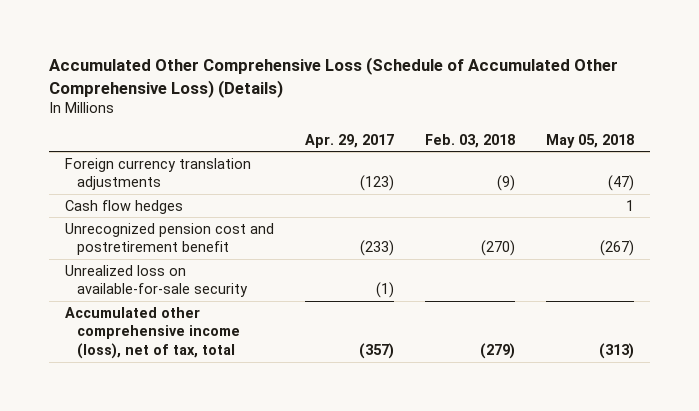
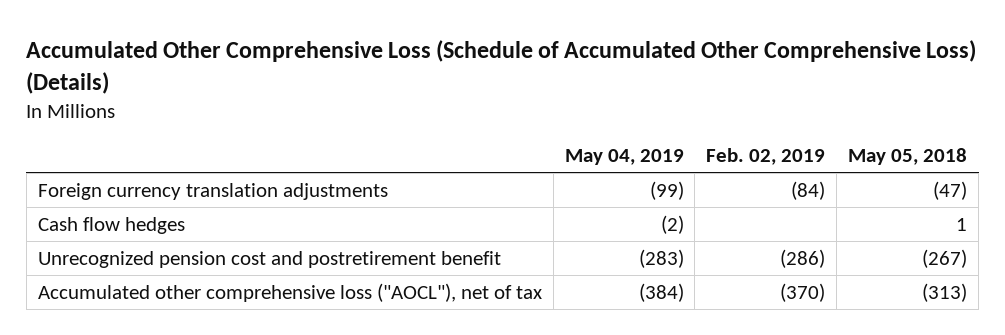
- | Apr. 29, 2017 | Feb. 03, 2018 | May 05, 2018
+ | May 04, 2019 | Feb. 02, 2019 | May 05, 2018
- Unrealized loss on available-for-sale security | (1) | |
- Accumulated other comprehensive income (loss), net of tax, total | (357) | (279) | (313)
+ Accumulated other comprehensive loss ("AOCL"), net of tax | (384) | (370) | (313)

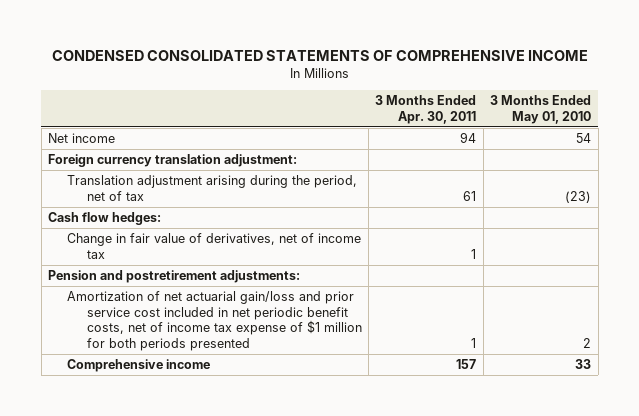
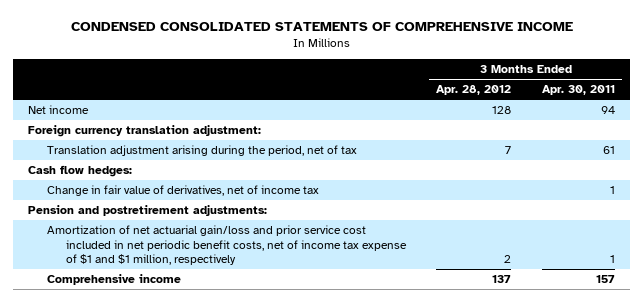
- | 3 Months Ended Apr. 30, 2011 | 3 Months Ended May 01, 2010
+ | 3 Months Ended Apr. 28, 2012 | 3 Months Ended Apr. 30, 2011
- Amortization of net actuarial gain/loss and prior service cost included in net periodic benefit costs, net of income tax expense of $1 million for both periods presented | 1 | 2
+ Amortization of net actuarial gain/loss and prior service cost included in net periodic benefit costs, net of income tax expense of $1 and $1 million, respectively | 2 | 1

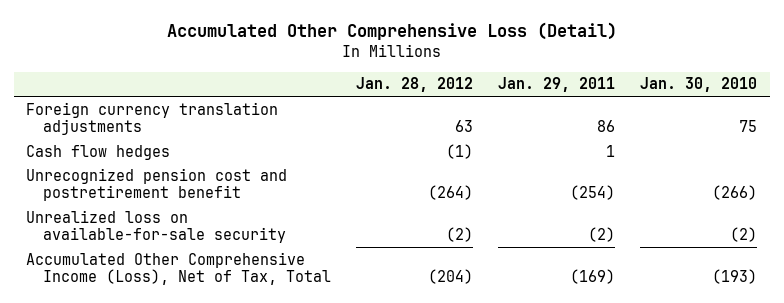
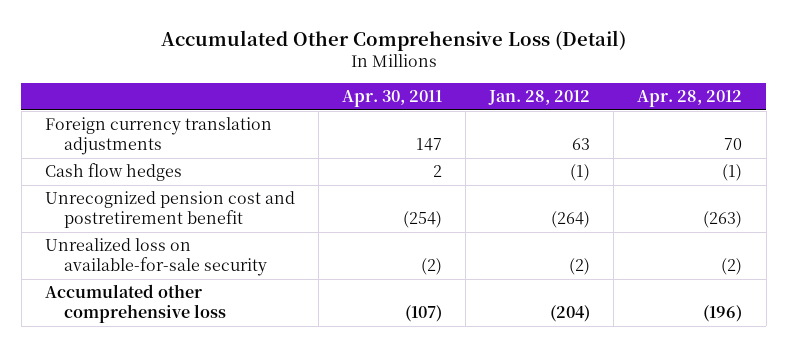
- | Jan. 28, 2012 | Jan. 29, 2011 | Jan. 30, 2010
+ | Apr. 30, 2011 | Jan. 28, 2012 | Apr. 28, 2012
- Accumulated Other Comprehensive Income (Loss), Net of Tax, Total | (204) | (169) | (193)
+ Accumulated other comprehensive loss | (107) | (204) | (196)

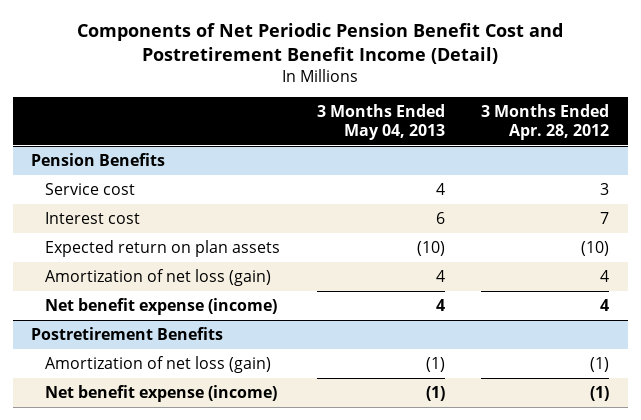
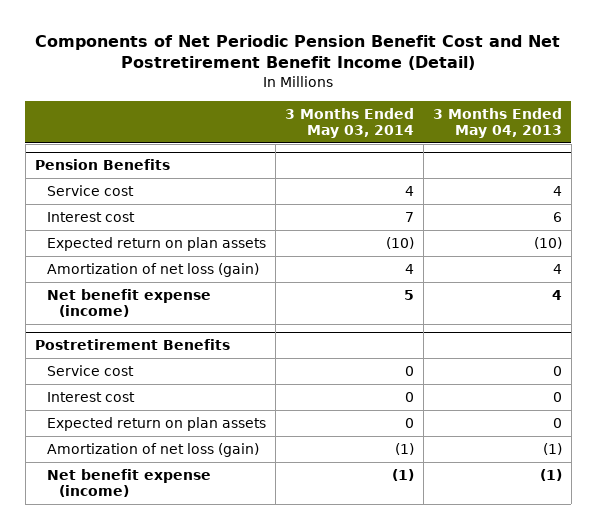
- Components of Net Periodic Pension Benefit Cost and Postretirement Benefit Income (Detail)
+ Components of Net Periodic Pension Benefit Cost and Net Postretirement Benefit Income (Detail)
- | 3 Months Ended May 04, 2013 | 3 Months Ended Apr. 28, 2012
+ | 3 Months Ended May 03, 2014 | 3 Months Ended May 04, 2013
@ Postretirement Benefits
+ Service cost | 0 | 0
+ Interest cost | 0 | 0
+ Expected return on plan assets | 0 | 0

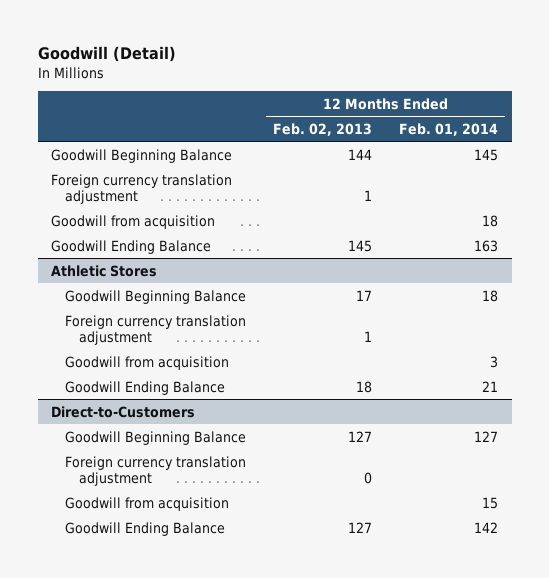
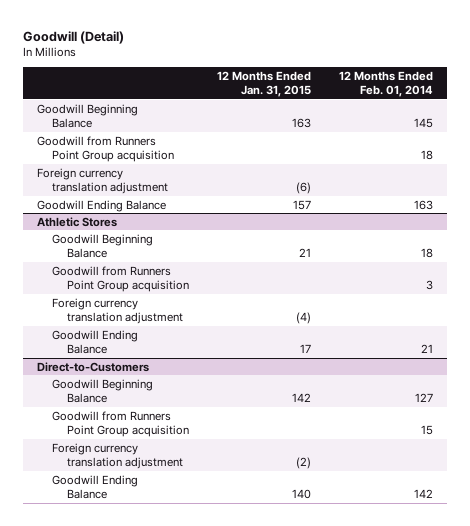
- | 12 Months Ended Feb. 02, 2013 | 12 Months Ended Feb. 01, 2014
+ | 12 Months Ended Jan. 31, 2015 | 12 Months Ended Feb. 01, 2014
+ Goodwill from Runners Point Group acquisition | | 18
- Goodwill from acquisition | | 18
@ Athletic Stores
+ Goodwill from Runners Point Group acquisition | | 3
- Goodwill from acquisition | | 3
@ Direct-to-Customers
+ Goodwill from Runners Point Group acquisition | | 15
- Goodwill from acquisition | | 15

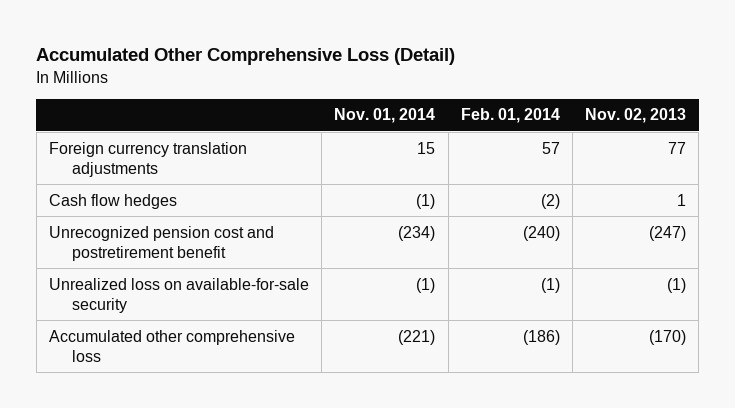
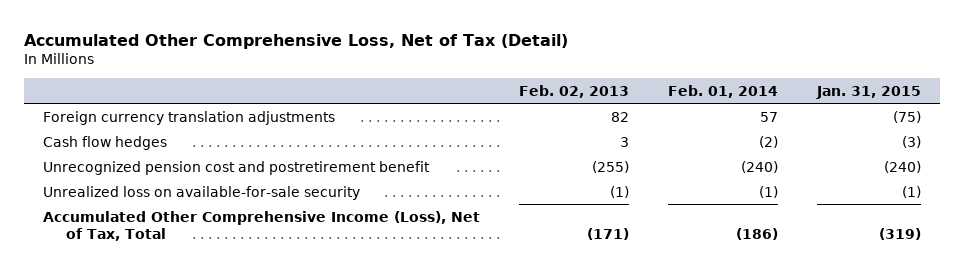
- Accumulated Other Comprehensive Loss (Detail)
+ Accumulated Other Comprehensive Loss, Net of Tax (Detail)
- | Nov. 01, 2014 | Feb. 01, 2014 | Nov. 02, 2013
+ | Feb. 02, 2013 | Feb. 01, 2014 | Jan. 31, 2015
- Accumulated other comprehensive loss | (221) | (186) | (170)
+ Accumulated Other Comprehensive Income (Loss), Net of Tax, Total | (171) | (186) | (319)

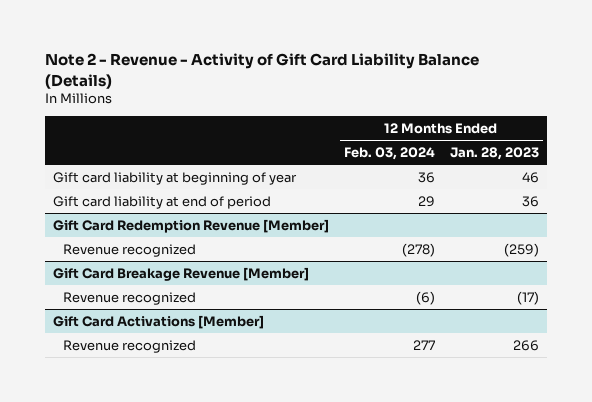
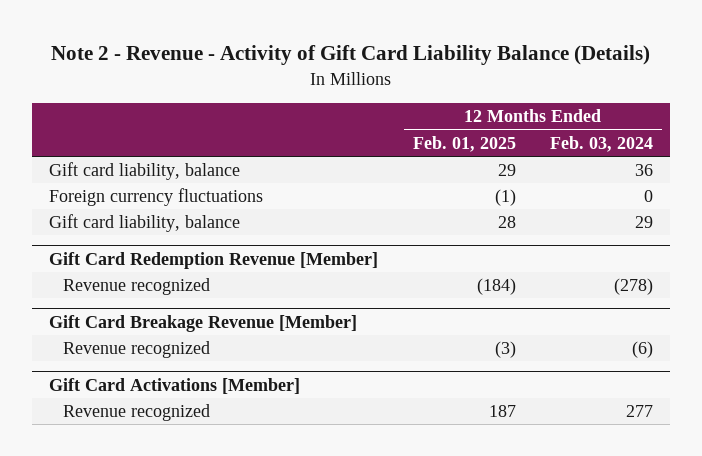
- | 12 Months Ended Feb. 03, 2024 | 12 Months Ended Jan. 28, 2023
+ | 12 Months Ended Feb. 01, 2025 | 12 Months Ended Feb. 03, 2024
- Gift card liability at beginning of year | 36 | 46
- Gift card liability at end of period | 29 | 36
+ Gift card liability, balance | 29 | 36
+ Foreign currency fluctuations | (1) | 0
+ Gift card liability, balance | 28 | 29

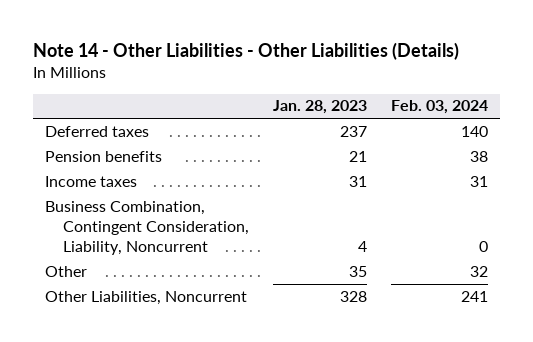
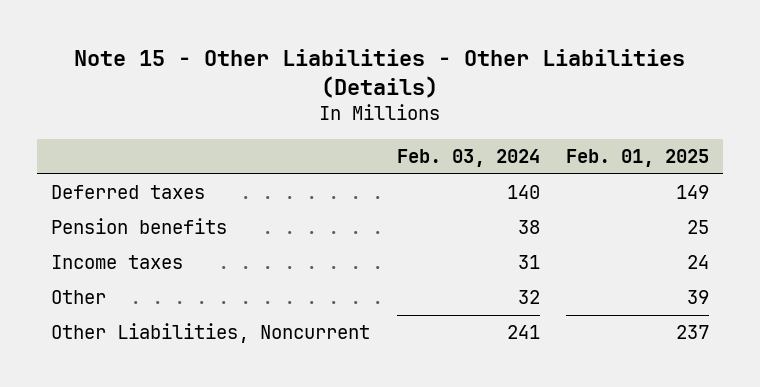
- Note 14 - Other Liabilities - Other Liabilities (Details)
+ Note 15 - Other Liabilities - Other Liabilities (Details)
- | Jan. 28, 2023 | Feb. 03, 2024
+ | Feb. 03, 2024 | Feb. 01, 2025
- Business Combination, Contingent Consideration, Liability, Noncurrent | 4 | 0

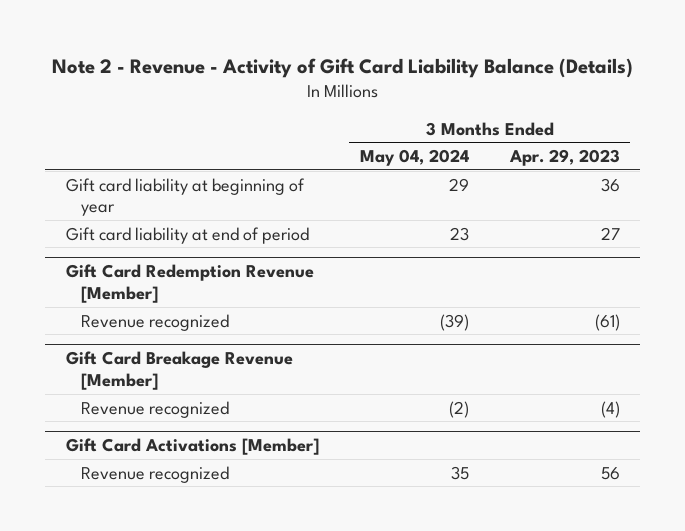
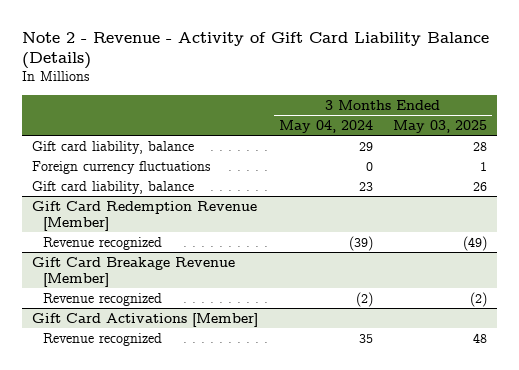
- | 3 Months Ended May 04, 2024 | 3 Months Ended Apr. 29, 2023
+ | 3 Months Ended May 04, 2024 | 3 Months Ended May 03, 2025
- Gift card liability at beginning of year | 29 | 36
- Gift card liability at end of period | 23 | 27
+ Gift card liability, balance | 29 | 28
+ Foreign currency fluctuations | 0 | 1
+ Gift card liability, balance | 23 | 26

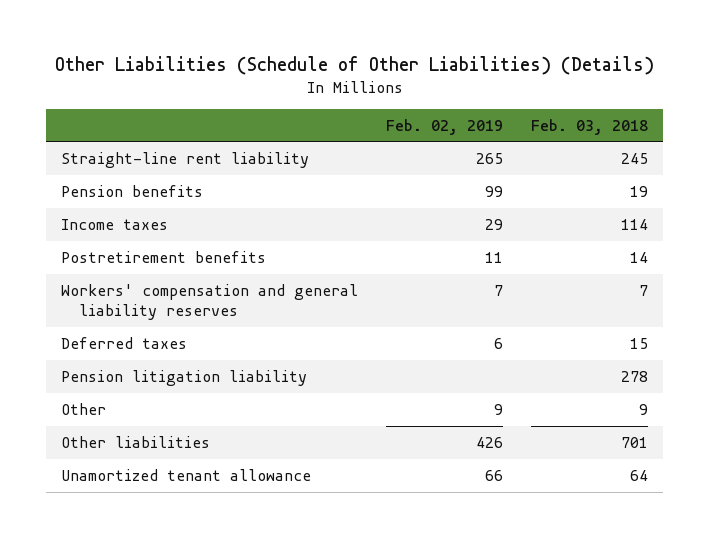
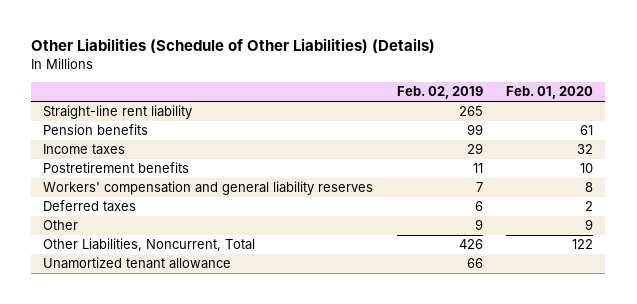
- | Feb. 02, 2019 | Feb. 03, 2018
+ | Feb. 02, 2019 | Feb. 01, 2020
- Pension litigation liability | | 278
- Other liabilities | 426 | 701
+ Other Liabilities, Noncurrent, Total | 426 | 122

